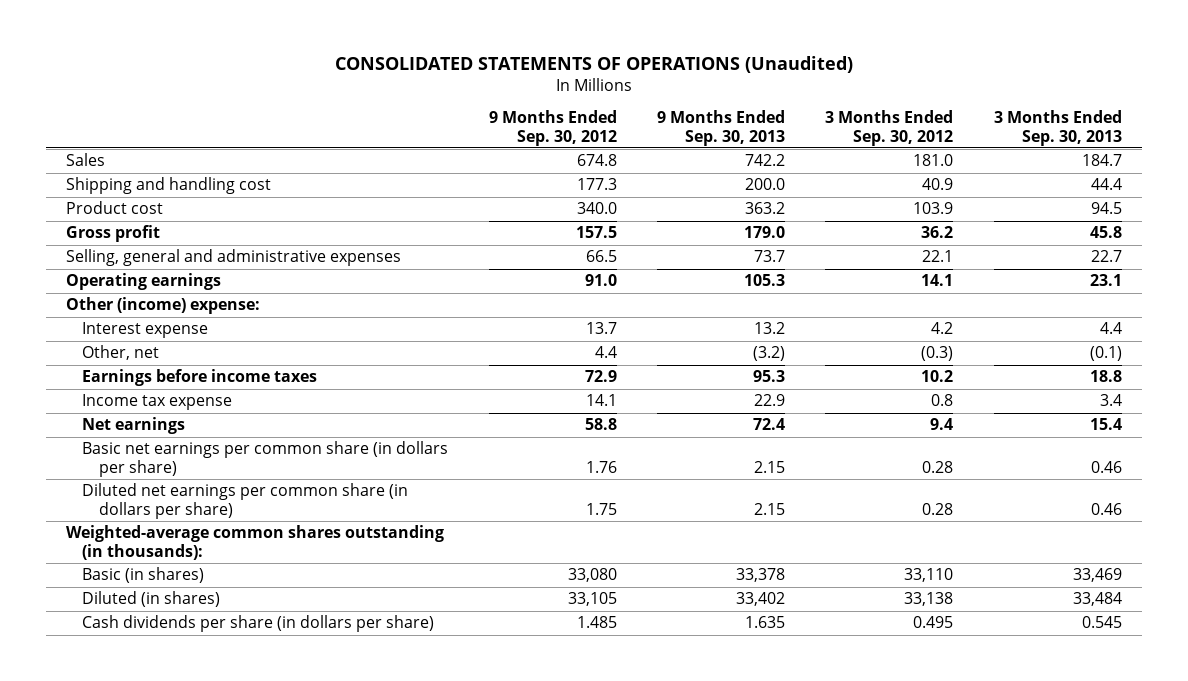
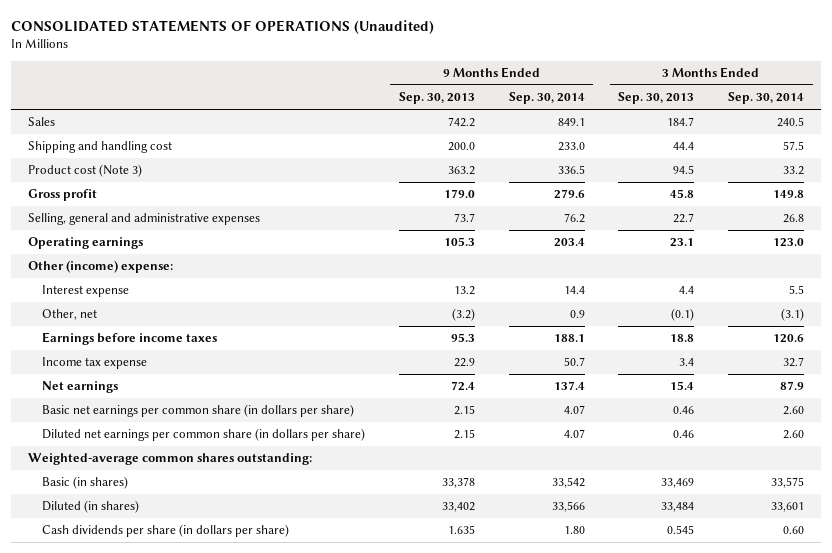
- | 9 Months Ended Sep. 30, 2012 | 9 Months Ended Sep. 30, 2013 | 3 Months Ended Sep. 30, 2012 | 3 Months Ended Sep. 30, 2013
+ | 9 Months Ended Sep. 30, 2013 | 9 Months Ended Sep. 30, 2014 | 3 Months Ended Sep. 30, 2013 | 3 Months Ended Sep. 30, 2014
- Product cost | 340.0 | 363.2 | 103.9 | 94.5
+ Product cost (Note 3) | 363.2 | 336.5 | 94.5 | 33.2
- Weighted-average common shares outstanding (in thousands):
+ Weighted-average common shares outstanding:

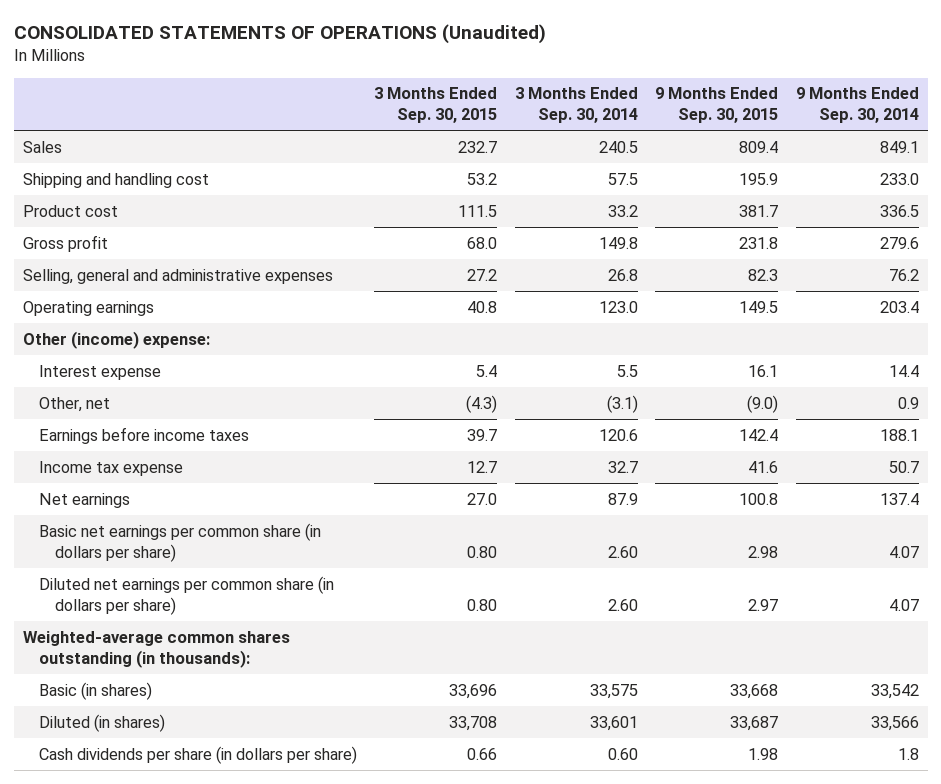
- | 9 Months Ended Sep. 30, 2013 | 9 Months Ended Sep. 30, 2014 | 3 Months Ended Sep. 30, 2013 | 3 Months Ended Sep. 30, 2014
+ | 3 Months Ended Sep. 30, 2015 | 3 Months Ended Sep. 30, 2014 | 9 Months Ended Sep. 30, 2015 | 9 Months Ended Sep. 30, 2014
- Product cost (Note 3) | 363.2 | 336.5 | 94.5 | 33.2
+ Product cost | 111.5 | 33.2 | 381.7 | 336.5
- Weighted-average common shares outstanding:
+ Weighted-average common shares outstanding (in thousands):
- Cash dividends per share (in dollars per share) | 1.635 | 1.80 | 0.545 | 0.60
+ Cash dividends per share (in dollars per share) | 0.66 | 0.60 | 1.98 | 1.8

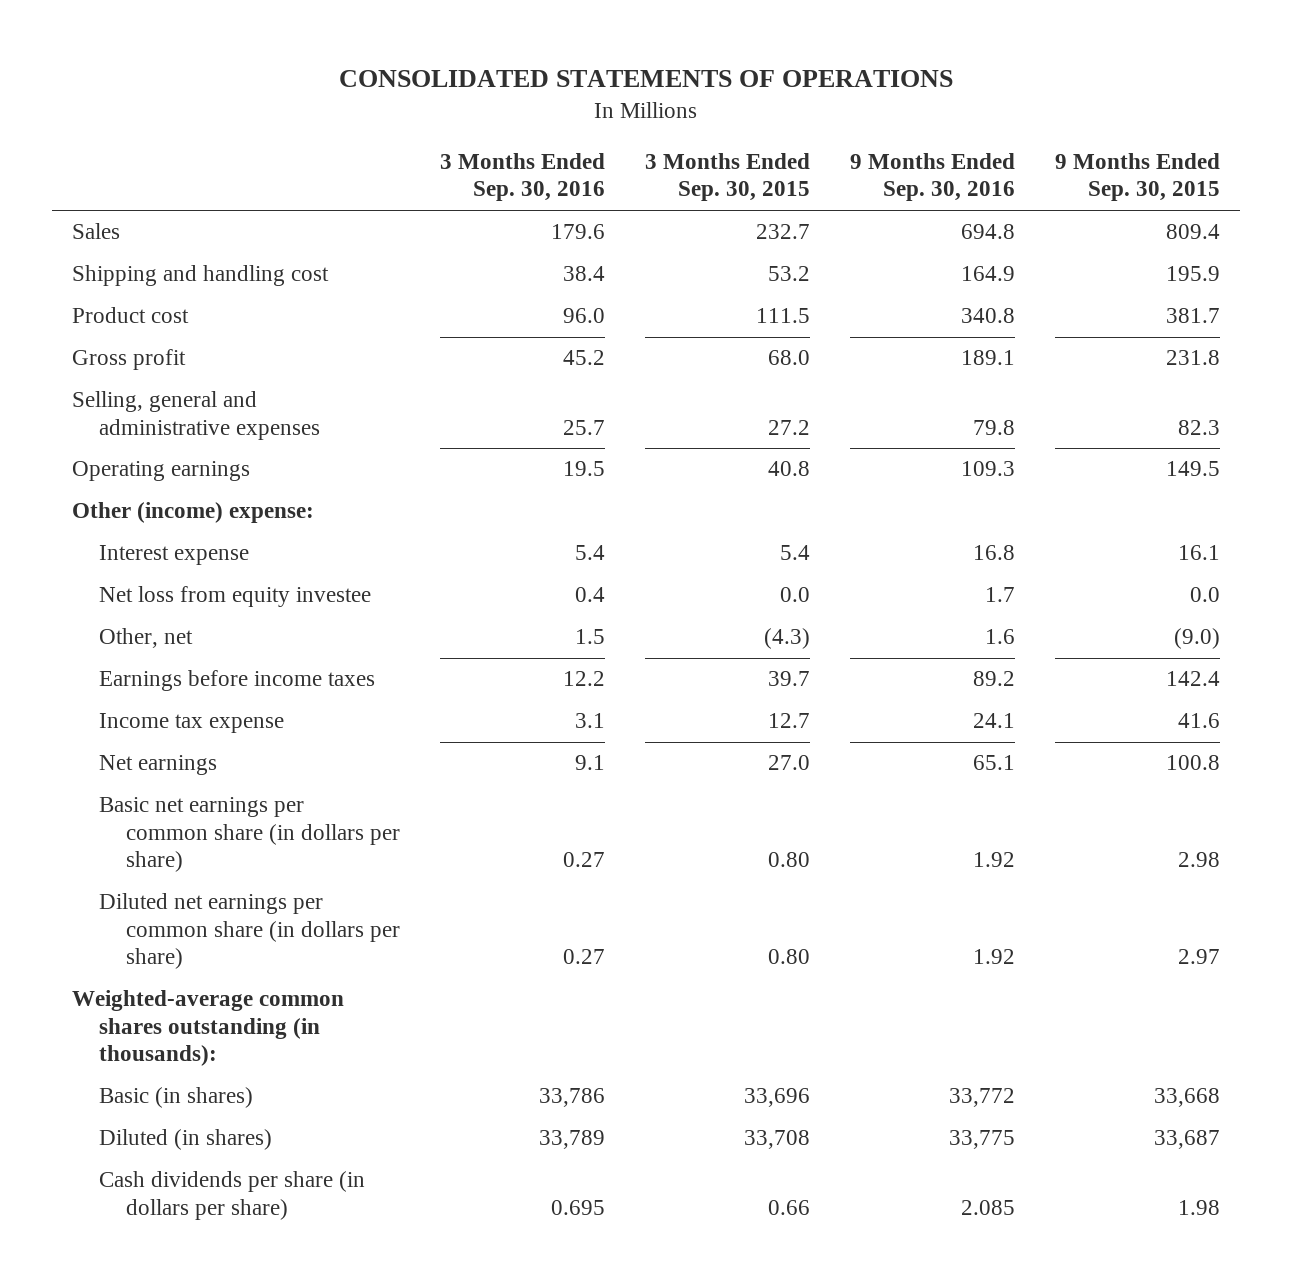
- CONSOLIDATED STATEMENTS OF OPERATIONS (Unaudited)
+ CONSOLIDATED STATEMENTS OF OPERATIONS
- | 3 Months Ended Sep. 30, 2015 | 3 Months Ended Sep. 30, 2014 | 9 Months Ended Sep. 30, 2015 | 9 Months Ended Sep. 30, 2014
+ | 3 Months Ended Sep. 30, 2016 | 3 Months Ended Sep. 30, 2015 | 9 Months Ended Sep. 30, 2016 | 9 Months Ended Sep. 30, 2015
+ Net loss from equity investee | 0.4 | 0.0 | 1.7 | 0.0

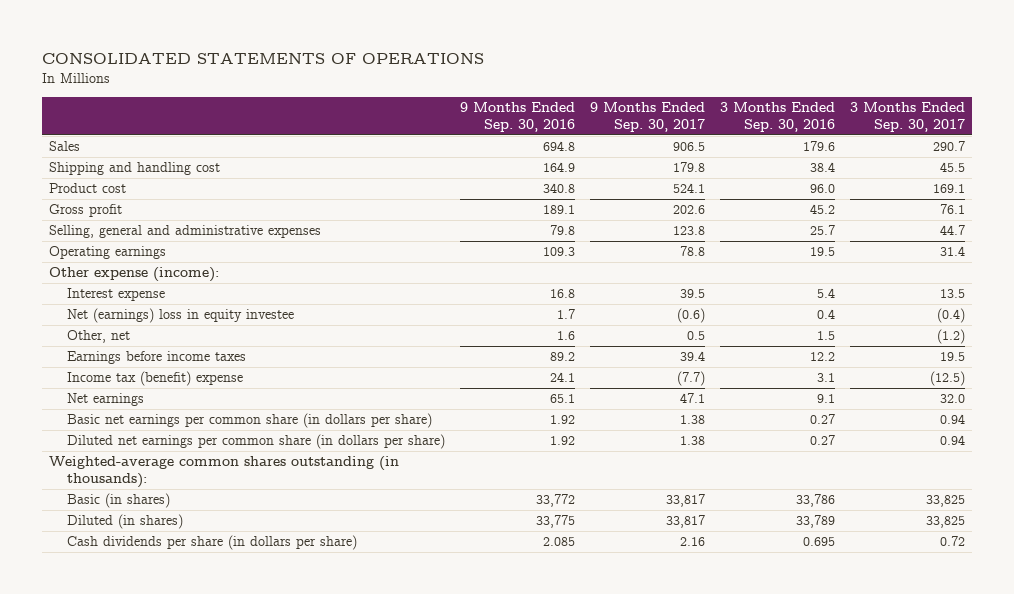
- | 3 Months Ended Sep. 30, 2016 | 3 Months Ended Sep. 30, 2015 | 9 Months Ended Sep. 30, 2016 | 9 Months Ended Sep. 30, 2015
+ | 9 Months Ended Sep. 30, 2016 | 9 Months Ended Sep. 30, 2017 | 3 Months Ended Sep. 30, 2016 | 3 Months Ended Sep. 30, 2017
- Other (income) expense:
+ Other expense (income):
- Net loss from equity investee | 0.4 | 0.0 | 1.7 | 0.0
+ Net (earnings) loss in equity investee | 1.7 | (0.6) | 0.4 | (0.4)
- Income tax expense | 3.1 | 12.7 | 24.1 | 41.6
+ Income tax (benefit) expense | 24.1 | (7.7) | 3.1 | (12.5)

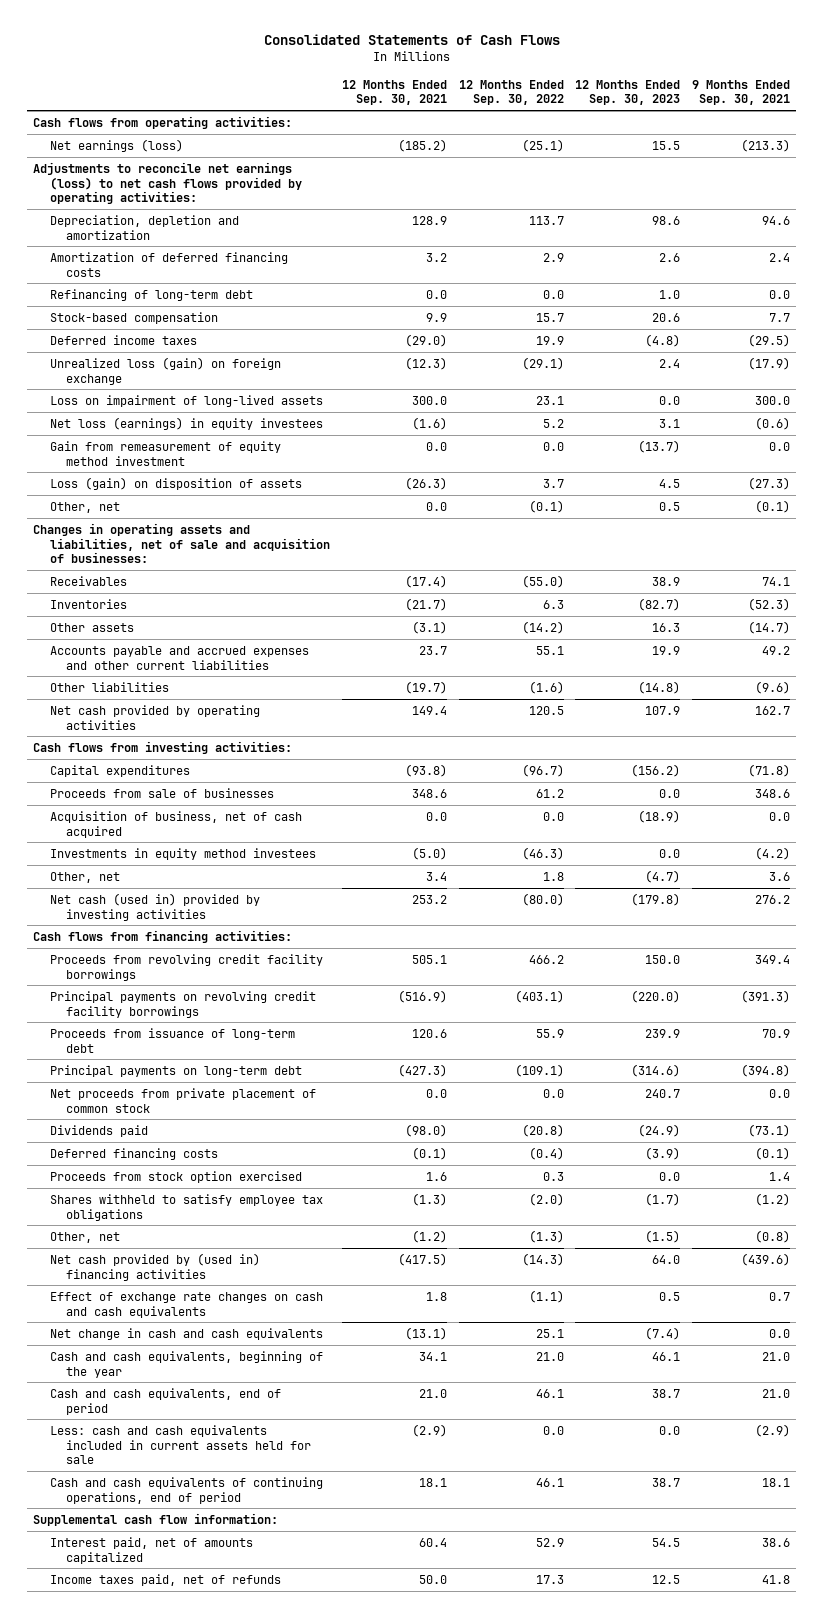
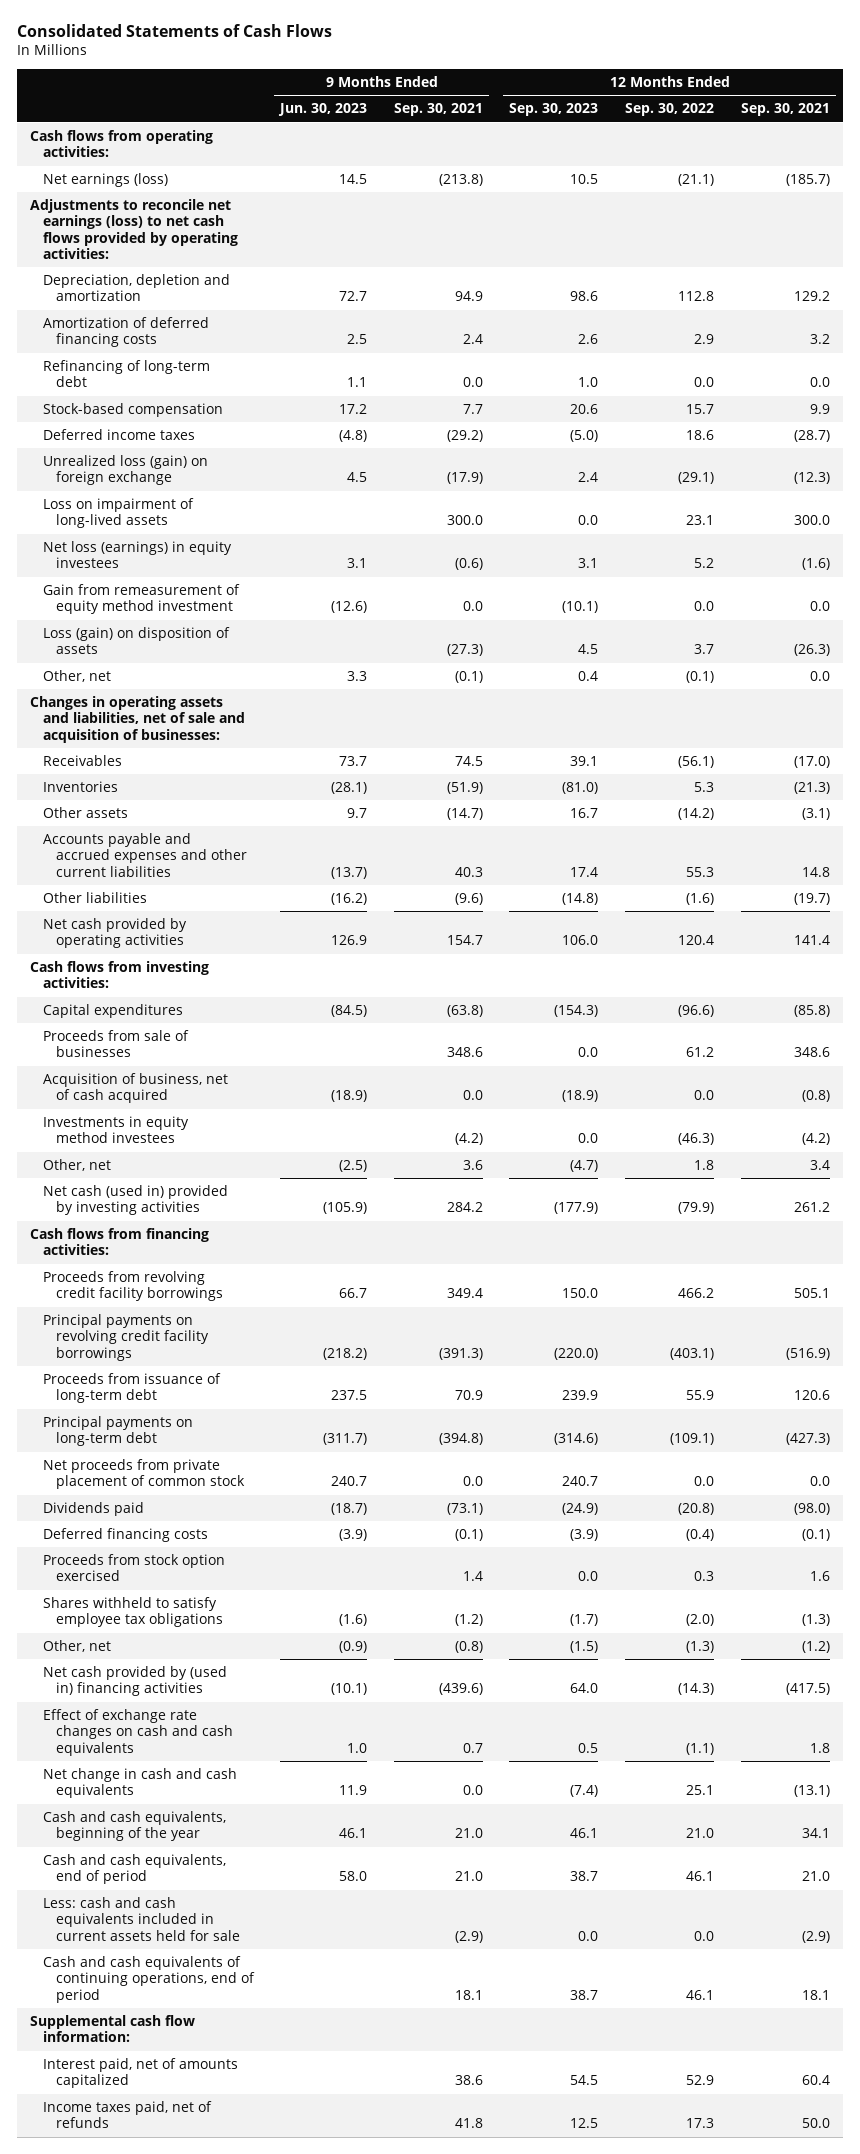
- | 12 Months Ended Sep. 30, 2021 | 12 Months Ended Sep. 30, 2022 | 12 Months Ended Sep. 30, 2023 | 9 Months Ended Sep. 30, 2021
+ | 9 Months Ended Jun. 30, 2023 | 9 Months Ended Sep. 30, 2021 | 12 Months Ended Sep. 30, 2023 | 12 Months Ended Sep. 30, 2022 | 12 Months Ended Sep. 30, 2021
- Net earnings (loss) | (185.2) | (25.1) | 15.5 | (213.3)
+ Net earnings (loss) | 14.5 | (213.8) | 10.5 | (21.1) | (185.7)
- Depreciation, depletion and amortization | 128.9 | 113.7 | 98.6 | 94.6
+ Depreciation, depletion and amortization | 72.7 | 94.9 | 98.6 | 112.8 | 129.2
- Deferred income taxes | (29.0) | 19.9 | (4.8) | (29.5)
+ Deferred income taxes | (4.8) | (29.2) | (5.0) | 18.6 | (28.7)
- Gain from remeasurement of equity method investment | 0.0 | 0.0 | (13.7) | 0.0
+ Gain from remeasurement of equity method investment | (12.6) | 0.0 | (10.1) | 0.0 | 0.0
- Other, net | 0.0 | (0.1) | 0.5 | (0.1)
+ Other, net | 3.3 | (0.1) | 0.4 | (0.1) | 0.0
- Receivables | (17.4) | (55.0) | 38.9 | 74.1
- Inventories | (21.7) | 6.3 | (82.7) | (52.3)
- Other assets | (3.1) | (14.2) | 16.3 | (14.7)
- Accounts payable and accrued expenses and other current liabilities | 23.7 | 55.1 | 19.9 | 49.2
+ Receivables | 73.7 | 74.5 | 39.1 | (56.1) | (17.0)
+ Inventories | (28.1) | (51.9) | (81.0) | 5.3 | (21.3)
+ Other assets | 9.7 | (14.7) | 16.7 | (14.2) | (3.1)
+ Accounts payable and accrued expenses and other current liabilities | (13.7) | 40.3 | 17.4 | 55.3 | 14.8
- Net cash provided by operating activities | 149.4 | 120.5 | 107.9 | 162.7
+ Net cash provided by operating activities | 126.9 | 154.7 | 106.0 | 120.4 | 141.4
- Capital expenditures | (93.8) | (96.7) | (156.2) | (71.8)
+ Capital expenditures | (84.5) | (63.8) | (154.3) | (96.6) | (85.8)
- Acquisition of business, net of cash acquired | 0.0 | 0.0 | (18.9) | 0.0
- Investments in equity method investees | (5.0) | (46.3) | 0.0 | (4.2)
+ Acquisition of business, net of cash acquired | (18.9) | 0.0 | (18.9) | 0.0 | (0.8)
+ Investments in equity method investees | | (4.2) | 0.0 | (46.3) | (4.2)
- Net cash (used in) provided by investing activities | 253.2 | (80.0) | (179.8) | 276.2
+ Net cash (used in) provided by investing activities | (105.9) | 284.2 | (177.9) | (79.9) | 261.2

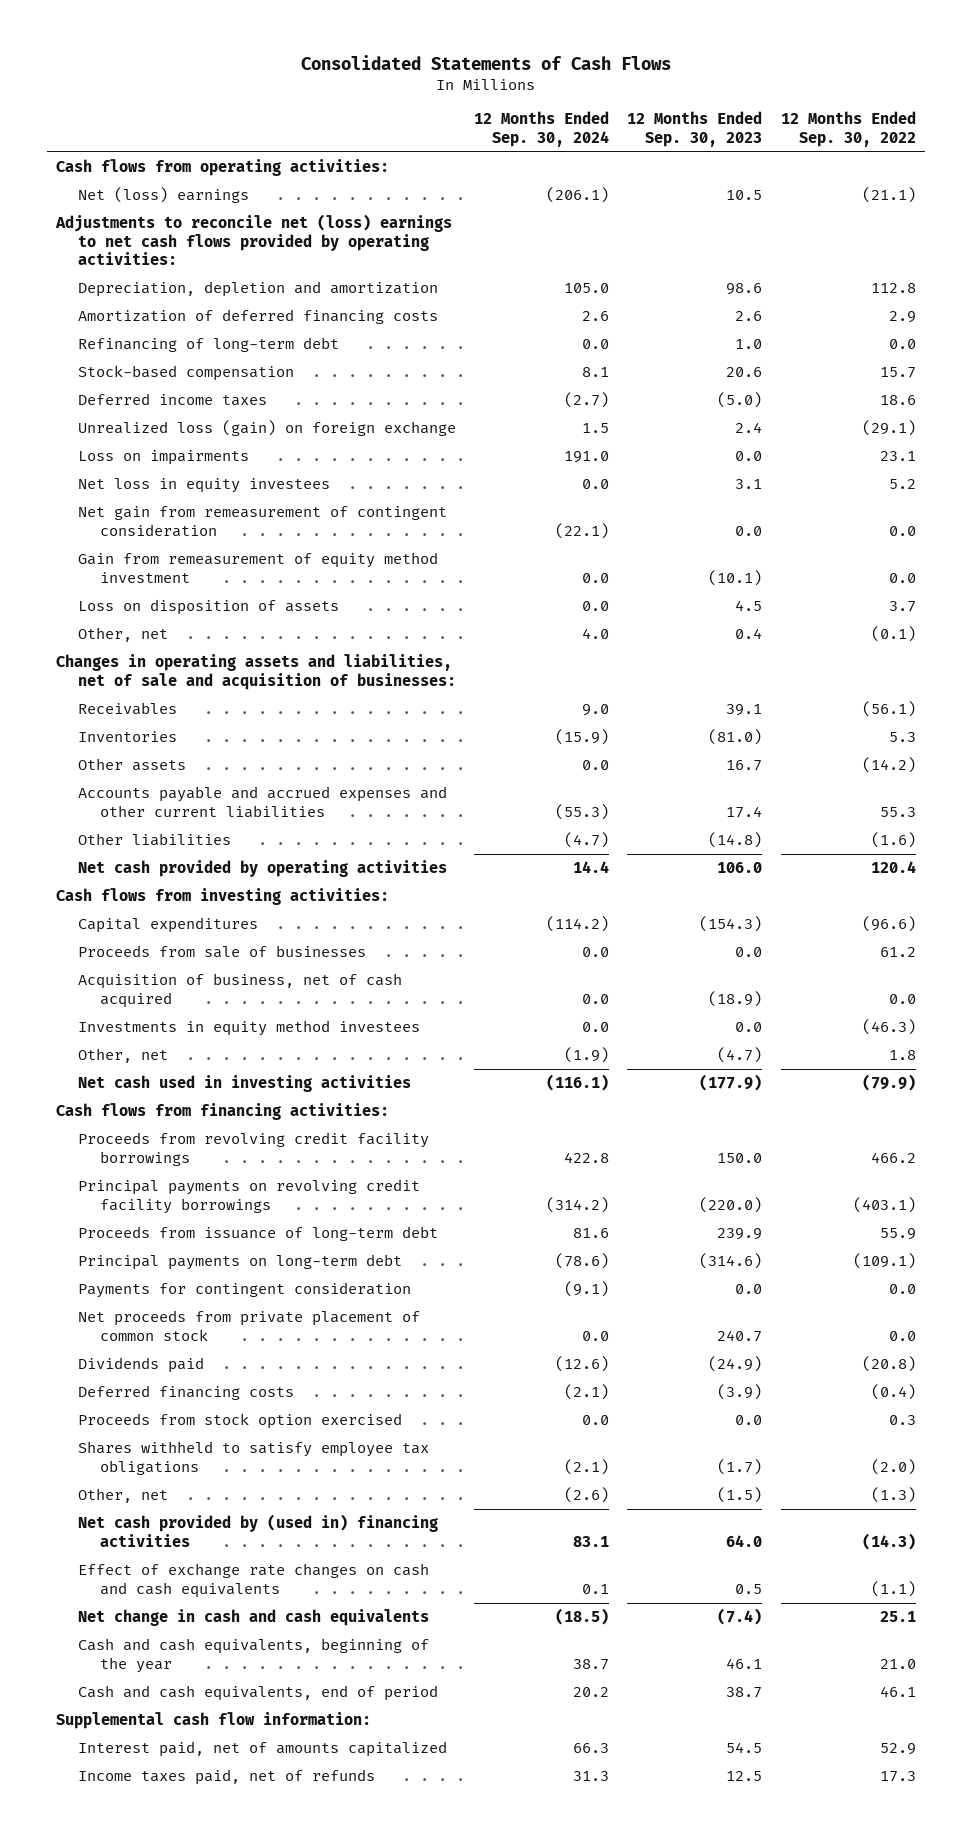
- | 9 Months Ended Jun. 30, 2023 | 9 Months Ended Sep. 30, 2021 | 12 Months Ended Sep. 30, 2023 | 12 Months Ended Sep. 30, 2022 | 12 Months Ended Sep. 30, 2021
+ | 12 Months Ended Sep. 30, 2024 | 12 Months Ended Sep. 30, 2023 | 12 Months Ended Sep. 30, 2022
- Net earnings (loss) | 14.5 | (213.8) | 10.5 | (21.1) | (185.7)
- Adjustments to reconcile net earnings (loss) to net cash flows provided by operating activities:
+ Net (loss) earnings | (206.1) | 10.5 | (21.1)
+ Adjustments to reconcile net (loss) earnings to net cash flows provided by operating activities:
- Loss on impairment of long-lived assets | | 300.0 | 0.0 | 23.1 | 300.0
- Net loss (earnings) in equity investees | 3.1 | (0.6) | 3.1 | 5.2 | (1.6)
+ Loss on impairments | 191.0 | 0.0 | 23.1
+ Net loss in equity investees | 0.0 | 3.1 | 5.2
+ Net gain from remeasurement of contingent consideration | (22.1) | 0.0 | 0.0
- Loss (gain) on disposition of assets | | (27.3) | 4.5 | 3.7 | (26.3)
+ Loss on disposition of assets | 0.0 | 4.5 | 3.7
- Net cash (used in) provided by investing activities | (105.9) | 284.2 | (177.9) | (79.9) | 261.2
+ Net cash used in investing activities | (116.1) | (177.9) | (79.9)
+ Payments for contingent consideration | (9.1) | 0.0 | 0.0
- Less: cash and cash equivalents included in current assets held for sale | | (2.9) | 0.0 | 0.0 | (2.9)
- Cash and cash equivalents of continuing operations, end of period | | 18.1 | 38.7 | 46.1 | 18.1

